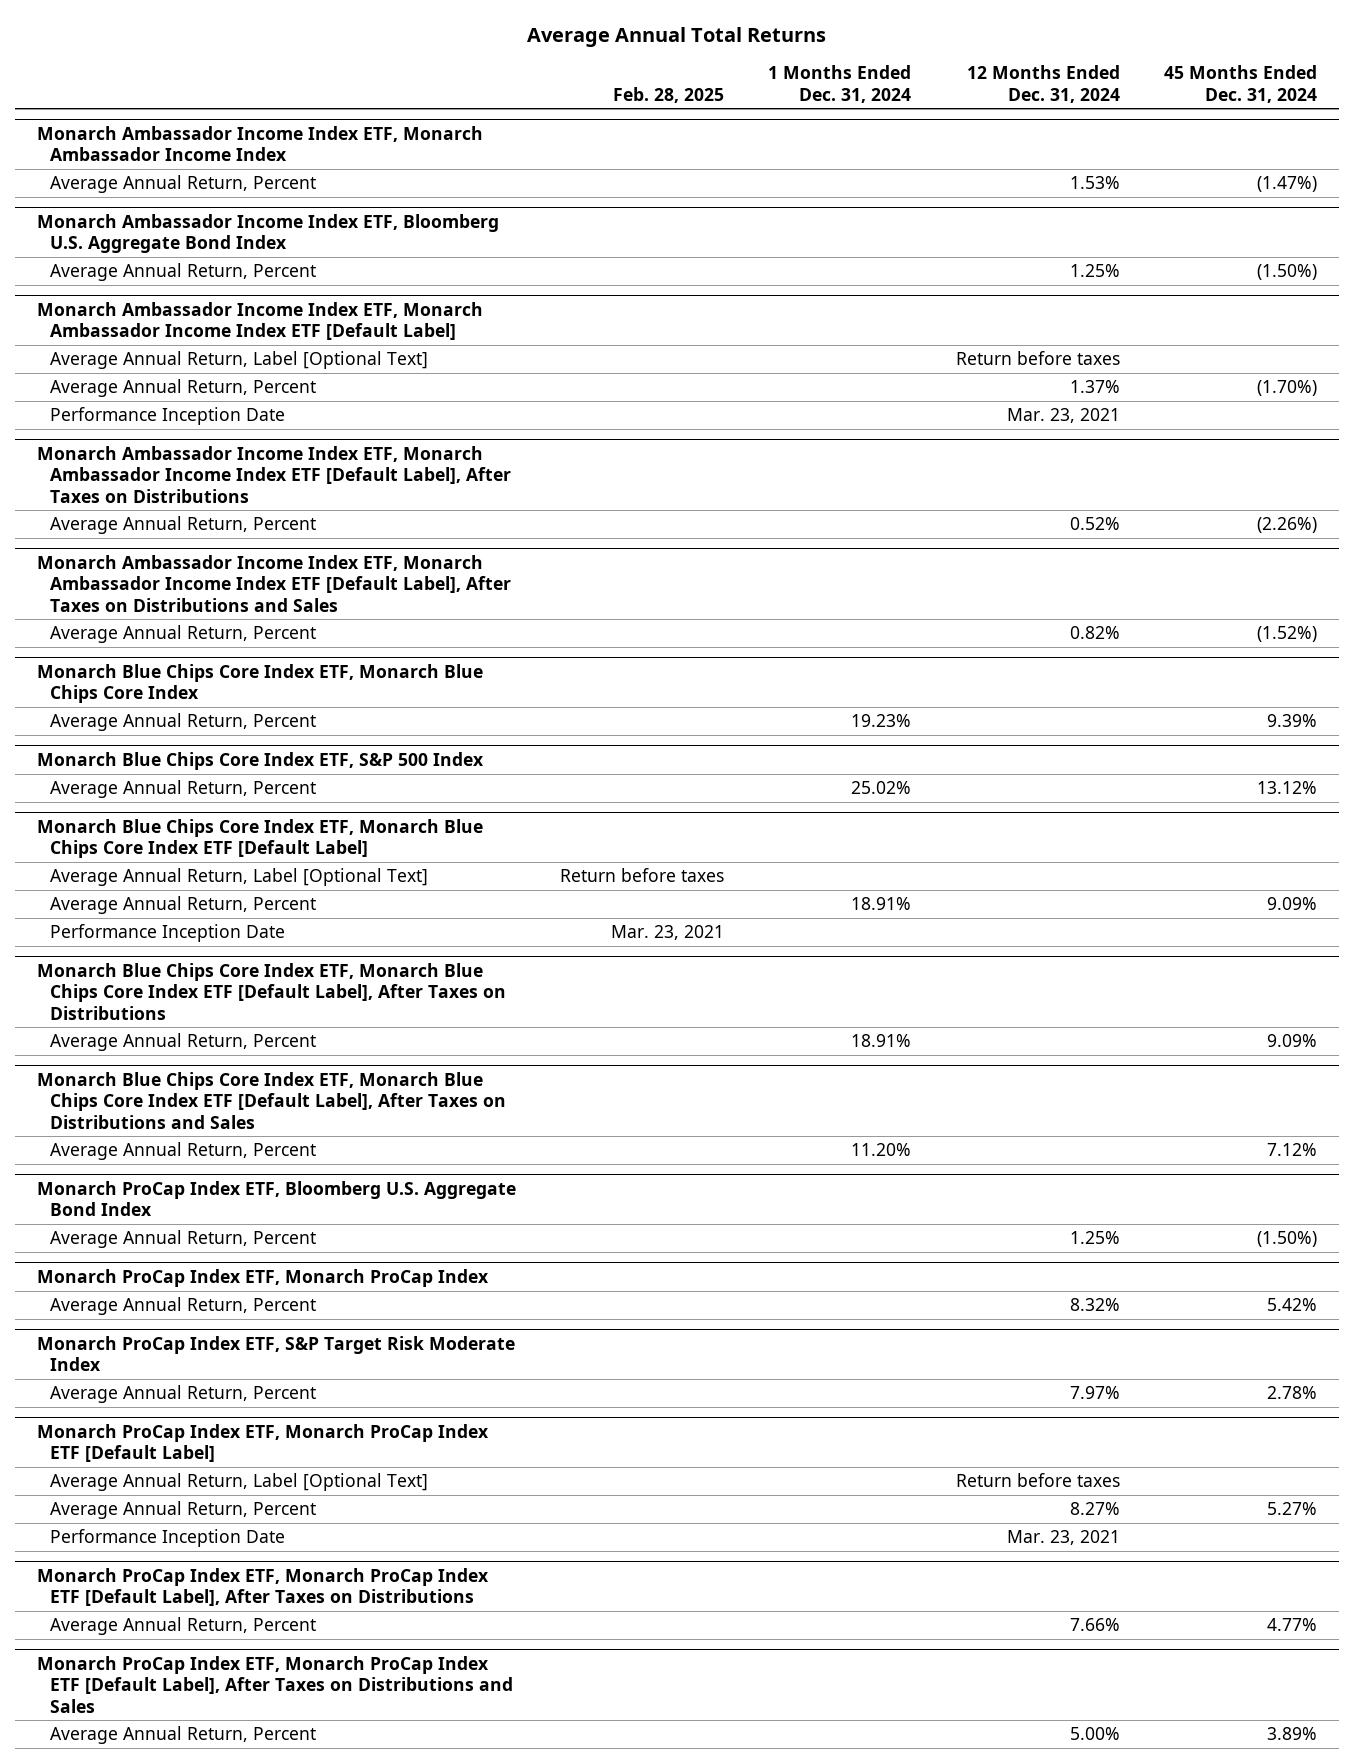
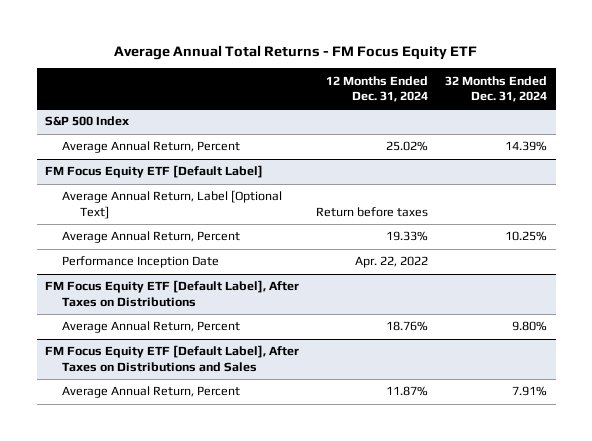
- Average Annual Total Returns
+ Average Annual Total Returns - FM Focus Equity ETF
- | Feb. 28, 2025 | 1 Months Ended Dec. 31, 2024 | 12 Months Ended Dec. 31, 2024 | 45 Months Ended Dec. 31, 2024
+ | 12 Months Ended Dec. 31, 2024 | 32 Months Ended Dec. 31, 2024
- Monarch Ambassador Income Index ETF, Monarch Ambassador Income Index
- Average Annual Return, Percent | | | 1.53% | (1.47%)
- Monarch Ambassador Income Index ETF, Bloomberg U.S. Aggregate Bond Index
- Average Annual Return, Percent | | | 1.25% | (1.50%)
- Monarch Ambassador Income Index ETF, Monarch Ambassador Income Index ETF [Default Label]
- Average Annual Return, Label [Optional Text] | | | Return before taxes |
- Average Annual Return, Percent | | | 1.37% | (1.70%)
- Performance Inception Date | | | Mar. 23, 2021 |
- Monarch Ambassador Income Index ETF, Monarch Ambassador Income Index ETF [Default Label], After Taxes on Distributions
- Average Annual Return, Percent | | | 0.52% | (2.26%)
- Monarch Ambassador Income Index ETF, Monarch Ambassador Income Index ETF [Default Label], After Taxes on Distributions and Sales
- Average Annual Return, Percent | | | 0.82% | (1.52%)
- Monarch Blue Chips Core Index ETF, Monarch Blue Chips Core Index
- Average Annual Return, Percent | | 19.23% | | 9.39%
- Monarch Blue Chips Core Index ETF, S&P 500 Index
- Average Annual Return, Percent | | 25.02% | | 13.12%
- Monarch Blue Chips Core Index ETF, Monarch Blue Chips Core Index ETF [Default Label]
- Average Annual Return, Label [Optional Text] | Return before taxes | | |
- Average Annual Return, Percent | | 18.91% | | 9.09%
- Performance Inception Date | Mar. 23, 2021 | | |
- Monarch Blue Chips Core Index ETF, Monarch Blue Chips Core Index ETF [Default Label], After Taxes on Distributions
- Average Annual Return, Percent | | 18.91% | | 9.09%
- Monarch Blue Chips Core Index ETF, Monarch Blue Chips Core Index ETF [Default Label], After Taxes on Distributions and Sales
- Average Annual Return, Percent | | 11.20% | | 7.12%
- Monarch ProCap Index ETF, Bloomberg U.S. Aggregate Bond Index
- Average Annual Return, Percent | | | 1.25% | (1.50%)
- Monarch ProCap Index ETF, Monarch ProCap Index
- Average Annual Return, Percent | | | 8.32% | 5.42%
- Monarch ProCap Index ETF, S&P Target Risk Moderate Index
- Average Annual Return, Percent | | | 7.97% | 2.78%
- Monarch ProCap Index ETF, Monarch ProCap Index ETF [Default Label]
+ S&P 500 Index
+ Average Annual Return, Percent | 25.02% | 14.39%
+ FM Focus Equity ETF [Default Label]
- Average Annual Return, Percent | | | 8.27% | 5.27%
- Performance Inception Date | | | Mar. 23, 2021 |
- Monarch ProCap Index ETF, Monarch ProCap Index ETF [Default Label], After Taxes on Distributions
- Average Annual Return, Percent | | | 7.66% | 4.77%
- Monarch ProCap Index ETF, Monarch ProCap Index ETF [Default Label], After Taxes on Distributions and Sales
- Average Annual Return, Percent | | | 5.00% | 3.89%
+ Average Annual Return, Percent | 19.33% | 10.25%
+ Performance Inception Date | Apr. 22, 2022 |
+ FM Focus Equity ETF [Default Label], After Taxes on Distributions
+ Average Annual Return, Percent | 18.76% | 9.80%
+ FM Focus Equity ETF [Default Label], After Taxes on Distributions and Sales
+ Average Annual Return, Percent | 11.87% | 7.91%

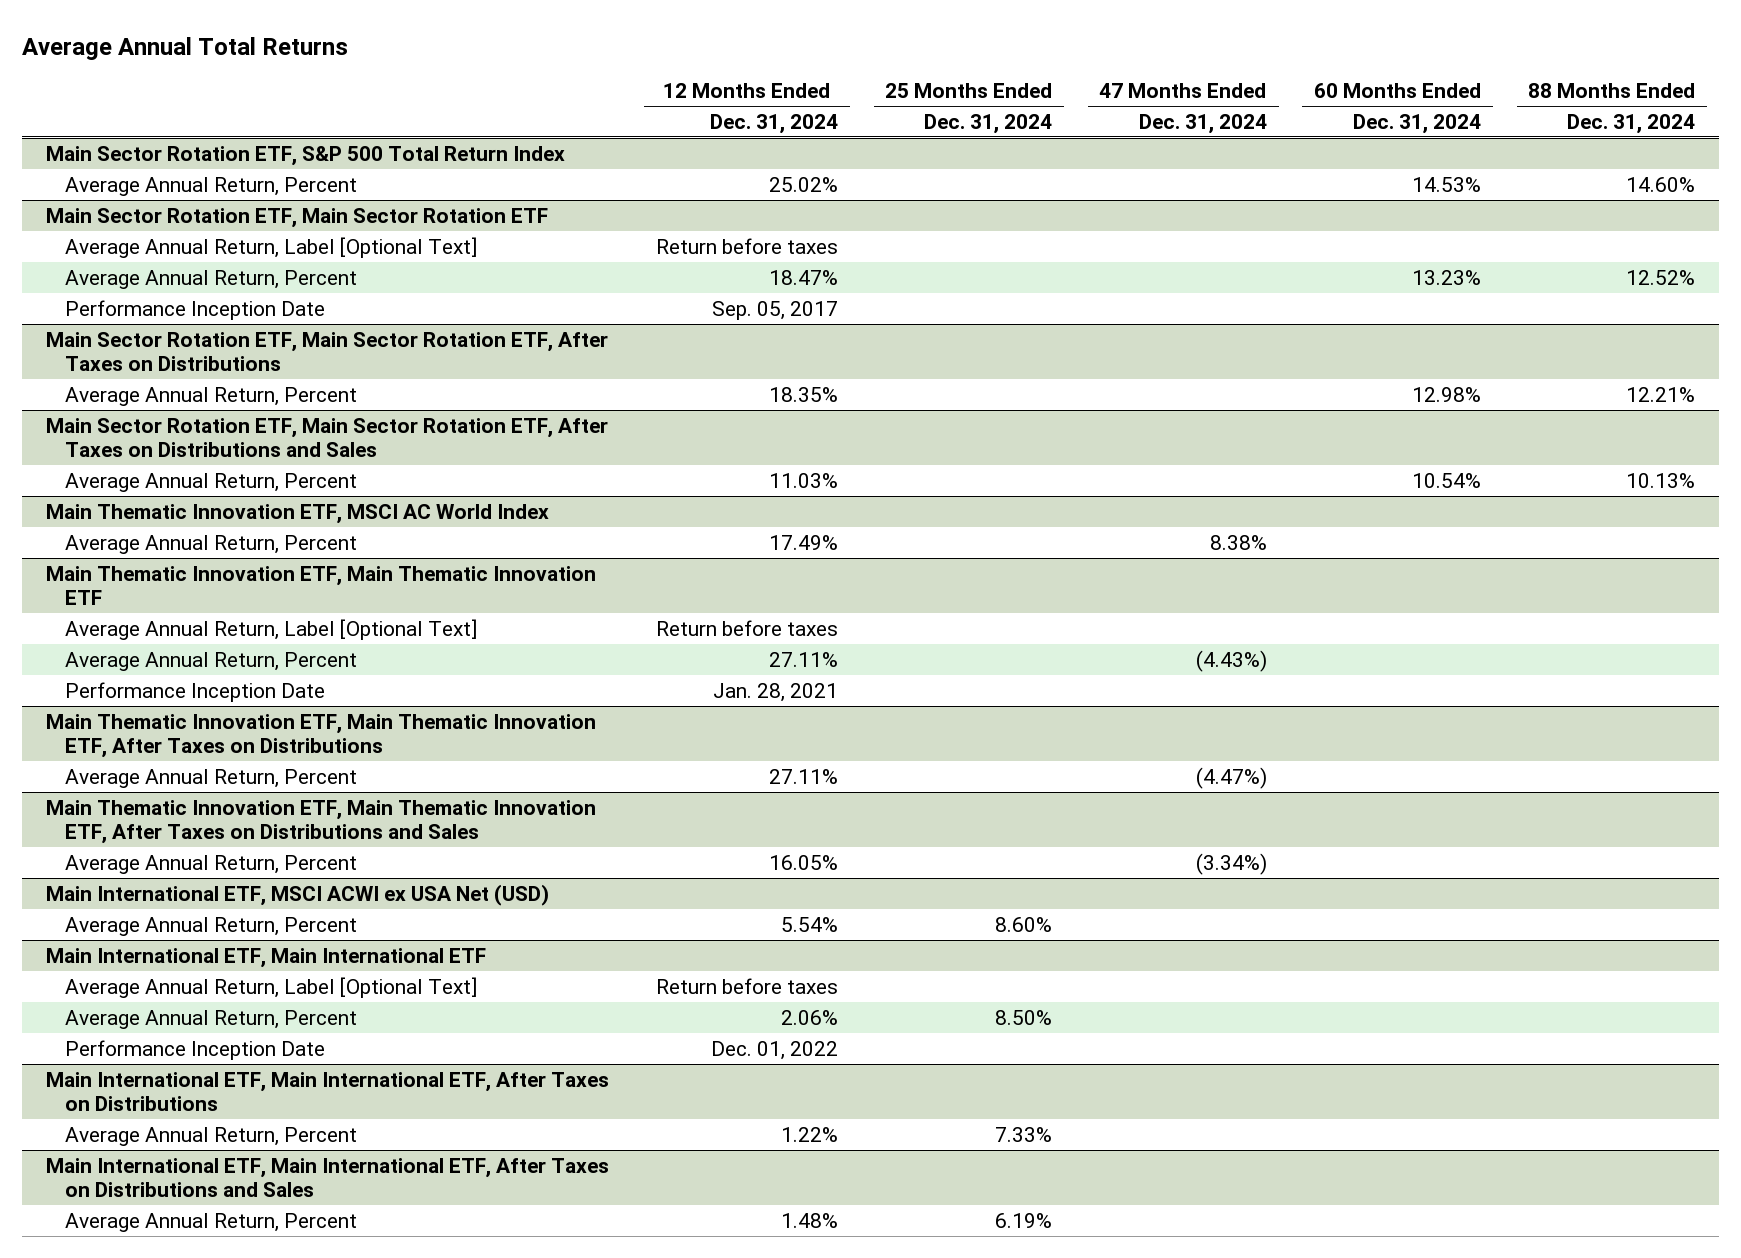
- Average Annual Total Returns - FM Focus Equity ETF
+ Average Annual Total Returns
- | 12 Months Ended Dec. 31, 2024 | 32 Months Ended Dec. 31, 2024
+ | 12 Months Ended Dec. 31, 2024 | 25 Months Ended Dec. 31, 2024 | 47 Months Ended Dec. 31, 2024 | 60 Months Ended Dec. 31, 2024 | 88 Months Ended Dec. 31, 2024
- S&P 500 Index
+ Main Sector Rotation ETF, S&P 500 Total Return Index
- FM Focus Equity ETF [Default Label]
+ Main Sector Rotation ETF, Main Sector Rotation ETF
- Average Annual Return, Percent | 19.33% | 10.25%
- Performance Inception Date | Apr. 22, 2022 |
- FM Focus Equity ETF [Default Label], After Taxes on Distributions
- Average Annual Return, Percent | 18.76% | 9.80%
- FM Focus Equity ETF [Default Label], After Taxes on Distributions and Sales
- Average Annual Return, Percent | 11.87% | 7.91%
+ Average Annual Return, Percent | 18.47% | | | 13.23% | 12.52%
+ Performance Inception Date | Sep. 05, 2017 | | | |
+ Main Sector Rotation ETF, Main Sector Rotation ETF, After Taxes on Distributions
+ Average Annual Return, Percent | 18.35% | | | 12.98% | 12.21%
+ Main Sector Rotation ETF, Main Sector Rotation ETF, After Taxes on Distributions and Sales
+ Average Annual Return, Percent | 11.03% | | | 10.54% | 10.13%
+ Main Thematic Innovation ETF, MSCI AC World Index
+ Average Annual Return, Percent | 17.49% | | 8.38% | |
+ Main Thematic Innovation ETF, Main Thematic Innovation ETF
+ Average Annual Return, Label [Optional Text] | Return before taxes | | | |
+ Average Annual Return, Percent | 27.11% | | (4.43%) | |
+ Performance Inception Date | Jan. 28, 2021 | | | |
+ Main Thematic Innovation ETF, Main Thematic Innovation ETF, After Taxes on Distributions
+ Average Annual Return, Percent | 27.11% | | (4.47%) | |
+ Main Thematic Innovation ETF, Main Thematic Innovation ETF, After Taxes on Distributions and Sales
+ Average Annual Return, Percent | 16.05% | | (3.34%) | |
+ Main International ETF, MSCI ACWI ex USA Net (USD)
+ Average Annual Return, Percent | 5.54% | 8.60% | | |
+ Main International ETF, Main International ETF
+ Average Annual Return, Label [Optional Text] | Return before taxes | | | |
+ Average Annual Return, Percent | 2.06% | 8.50% | | |
+ Performance Inception Date | Dec. 01, 2022 | | | |
+ Main International ETF, Main International ETF, After Taxes on Distributions
+ Average Annual Return, Percent | 1.22% | 7.33% | | |
+ Main International ETF, Main International ETF, After Taxes on Distributions and Sales
+ Average Annual Return, Percent | 1.48% | 6.19% | | |

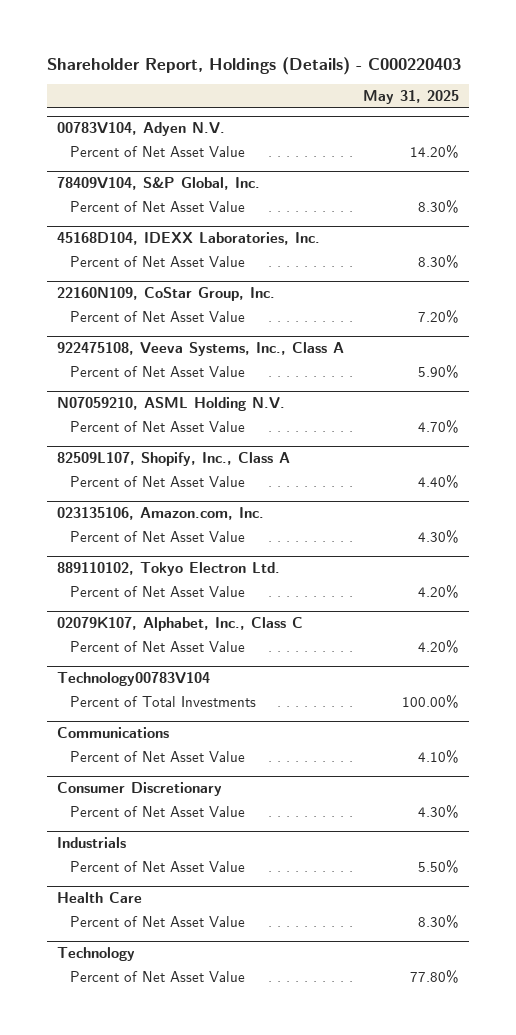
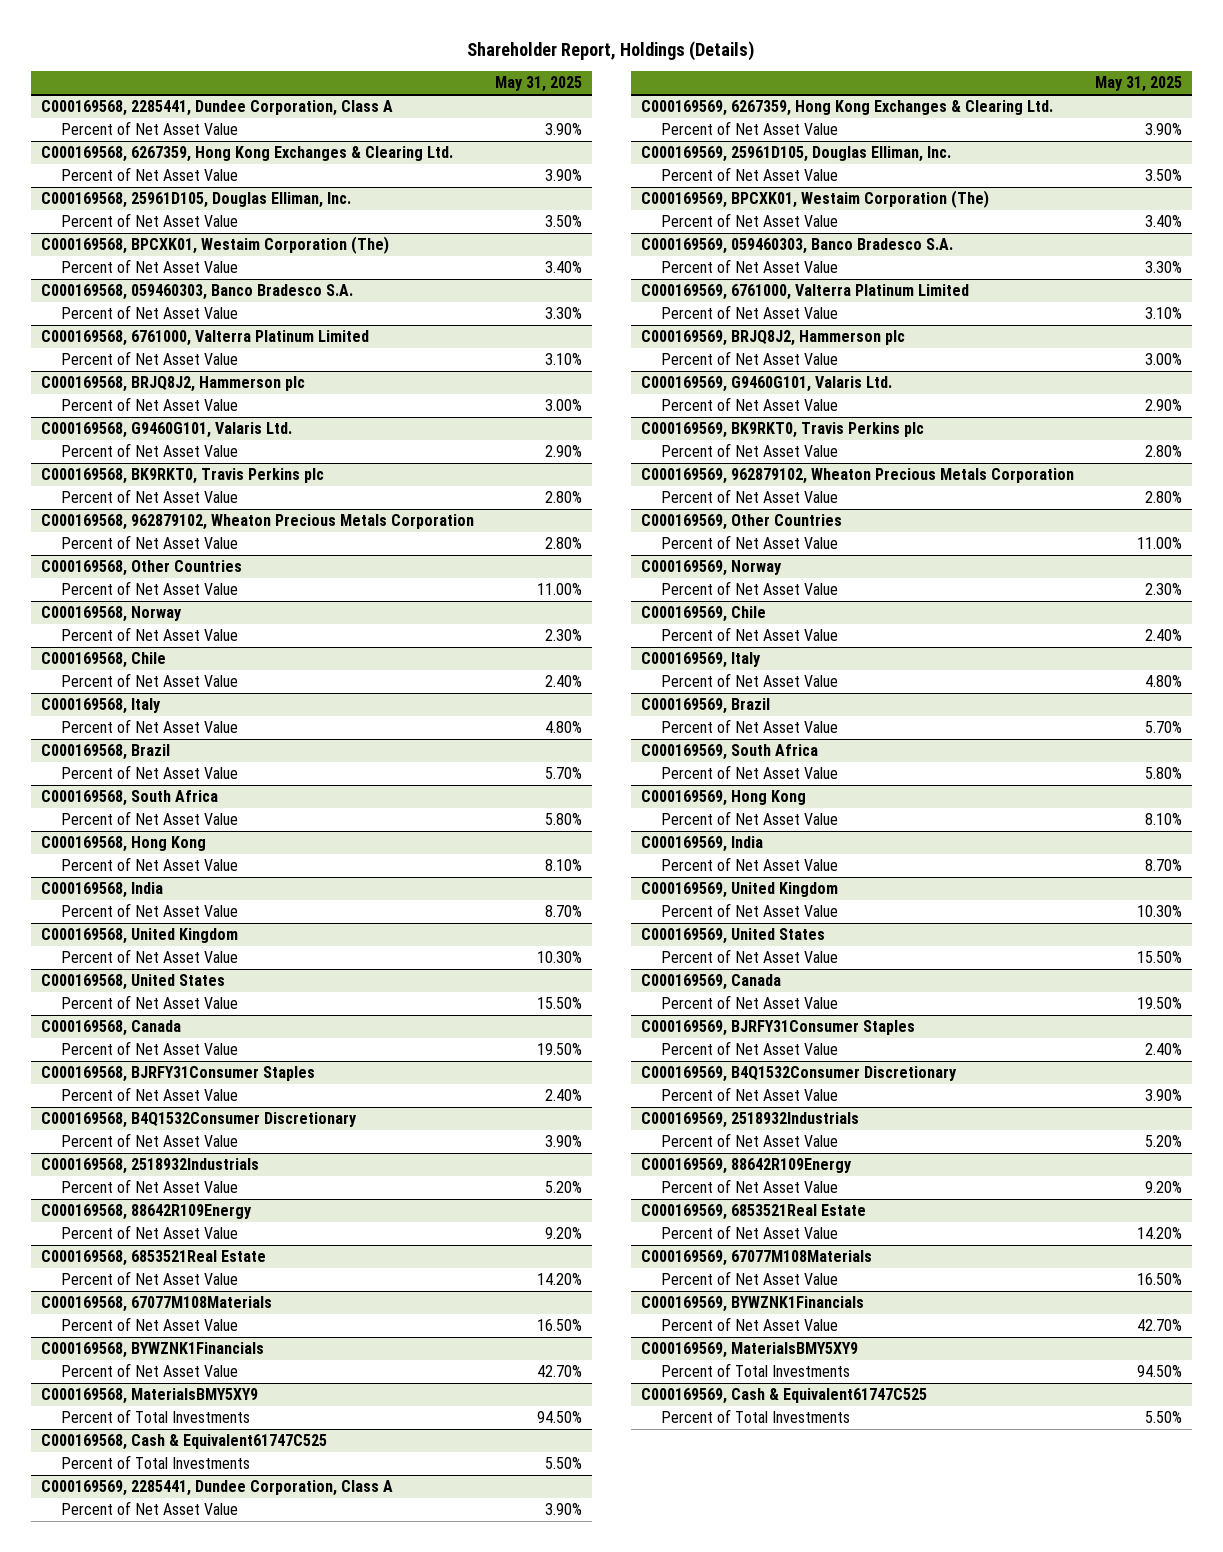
- Shareholder Report, Holdings (Details) - C000220403
+ Shareholder Report, Holdings (Details)
- 00783V104, Adyen N.V.
+ C000169568, 2285441, Dundee Corporation, Class A
+ Percent of Net Asset Value | 3.90%
+ C000169568, 6267359, Hong Kong Exchanges & Clearing Ltd.
+ Percent of Net Asset Value | 3.90%
+ C000169568, 25961D105, Douglas Elliman, Inc.
+ Percent of Net Asset Value | 3.50%
+ C000169568, BPCXK01, Westaim Corporation (The)
+ Percent of Net Asset Value | 3.40%
+ C000169568, 059460303, Banco Bradesco S.A.
+ Percent of Net Asset Value | 3.30%
+ C000169568, 6761000, Valterra Platinum Limited
+ Percent of Net Asset Value | 3.10%
+ C000169568, BRJQ8J2, Hammerson plc
+ Percent of Net Asset Value | 3.00%
+ C000169568, G9460G101, Valaris Ltd.
+ Percent of Net Asset Value | 2.90%
+ C000169568, BK9RKT0, Travis Perkins plc
+ Percent of Net Asset Value | 2.80%
+ C000169568, 962879102, Wheaton Precious Metals Corporation
+ Percent of Net Asset Value | 2.80%
+ C000169568, Other Countries
+ Percent of Net Asset Value | 11.00%
+ C000169568, Norway
+ Percent of Net Asset Value | 2.30%
+ C000169568, Chile
+ Percent of Net Asset Value | 2.40%
+ C000169568, Italy
+ Percent of Net Asset Value | 4.80%
+ C000169568, Brazil
+ Percent of Net Asset Value | 5.70%
+ C000169568, South Africa
+ Percent of Net Asset Value | 5.80%
+ C000169568, Hong Kong
+ Percent of Net Asset Value | 8.10%
+ C000169568, India
+ Percent of Net Asset Value | 8.70%
+ C000169568, United Kingdom
+ Percent of Net Asset Value | 10.30%
+ C000169568, United States
+ Percent of Net Asset Value | 15.50%
+ C000169568, Canada
+ Percent of Net Asset Value | 19.50%
+ C000169568, BJRFY31Consumer Staples
+ Percent of Net Asset Value | 2.40%
+ C000169568, B4Q1532Consumer Discretionary
+ Percent of Net Asset Value | 3.90%
+ C000169568, 2518932Industrials
+ Percent of Net Asset Value | 5.20%
+ C000169568, 88642R109Energy
+ Percent of Net Asset Value | 9.20%
+ C000169568, 6853521Real Estate
- 78409V104, S&P Global, Inc.
- Percent of Net Asset Value | 8.30%
- 45168D104, IDEXX Laboratories, Inc.
- Percent of Net Asset Value | 8.30%
- 22160N109, CoStar Group, Inc.
- Percent of Net Asset Value | 7.20%
- 922475108, Veeva Systems, Inc., Class A
- Percent of Net Asset Value | 5.90%
- N07059210, ASML Holding N.V.
- Percent of Net Asset Value | 4.70%
- 82509L107, Shopify, Inc., Class A
- Percent of Net Asset Value | 4.40%
- 023135106, Amazon.com, Inc.
- Percent of Net Asset Value | 4.30%
- 889110102, Tokyo Electron Ltd.
- Percent of Net Asset Value | 4.20%
- 02079K107, Alphabet, Inc., Class C
- Percent of Net Asset Value | 4.20%
- Technology00783V104
- Percent of Total Investments | 100.00%
- Communications
- Percent of Net Asset Value | 4.10%
- Consumer Discretionary
- Percent of Net Asset Value | 4.30%
- Industrials
- Percent of Net Asset Value | 5.50%
- Health Care
- Percent of Net Asset Value | 8.30%
- Technology
- Percent of Net Asset Value | 77.80%
+ C000169568, 67077M108Materials
+ Percent of Net Asset Value | 16.50%
+ C000169568, BYWZNK1Financials
+ Percent of Net Asset Value | 42.70%
+ C000169568, MaterialsBMY5XY9
+ Percent of Total Investments | 94.50%
+ C000169568, Cash & Equivalent61747C525
+ Percent of Total Investments | 5.50%
+ C000169569, 2285441, Dundee Corporation, Class A
+ Percent of Net Asset Value | 3.90%
+ C000169569, 6267359, Hong Kong Exchanges & Clearing Ltd.
+ Percent of Net Asset Value | 3.90%
+ C000169569, 25961D105, Douglas Elliman, Inc.
+ Percent of Net Asset Value | 3.50%
+ C000169569, BPCXK01, Westaim Corporation (The)
+ Percent of Net Asset Value | 3.40%
+ C000169569, 059460303, Banco Bradesco S.A.
+ Percent of Net Asset Value | 3.30%
+ C000169569, 6761000, Valterra Platinum Limited
+ Percent of Net Asset Value | 3.10%
+ C000169569, BRJQ8J2, Hammerson plc
+ Percent of Net Asset Value | 3.00%
+ C000169569, G9460G101, Valaris Ltd.
+ Percent of Net Asset Value | 2.90%
+ C000169569, BK9RKT0, Travis Perkins plc
+ Percent of Net Asset Value | 2.80%
+ C000169569, 962879102, Wheaton Precious Metals Corporation
+ Percent of Net Asset Value | 2.80%
+ C000169569, Other Countries
+ Percent of Net Asset Value | 11.00%
+ C000169569, Norway
+ Percent of Net Asset Value | 2.30%
+ C000169569, Chile
+ Percent of Net Asset Value | 2.40%
+ C000169569, Italy
+ Percent of Net Asset Value | 4.80%
+ C000169569, Brazil
+ Percent of Net Asset Value | 5.70%
+ C000169569, South Africa
+ Percent of Net Asset Value | 5.80%
+ C000169569, Hong Kong
+ Percent of Net Asset Value | 8.10%
+ C000169569, India
+ Percent of Net Asset Value | 8.70%
+ C000169569, United Kingdom
+ Percent of Net Asset Value | 10.30%
+ C000169569, United States
+ Percent of Net Asset Value | 15.50%
+ C000169569, Canada
+ Percent of Net Asset Value | 19.50%
+ C000169569, BJRFY31Consumer Staples
+ Percent of Net Asset Value | 2.40%
+ C000169569, B4Q1532Consumer Discretionary
+ Percent of Net Asset Value | 3.90%
+ C000169569, 2518932Industrials
+ Percent of Net Asset Value | 5.20%
+ C000169569, 88642R109Energy
+ Percent of Net Asset Value | 9.20%
+ C000169569, 6853521Real Estate
+ Percent of Net Asset Value | 14.20%
+ C000169569, 67077M108Materials
+ Percent of Net Asset Value | 16.50%
+ C000169569, BYWZNK1Financials
+ Percent of Net Asset Value | 42.70%
+ C000169569, MaterialsBMY5XY9
+ Percent of Total Investments | 94.50%
+ C000169569, Cash & Equivalent61747C525
+ Percent of Total Investments | 5.50%

